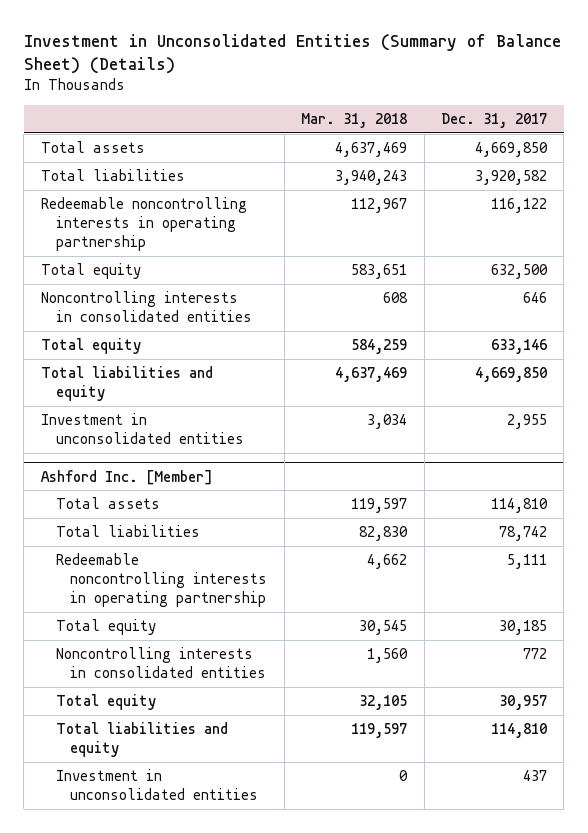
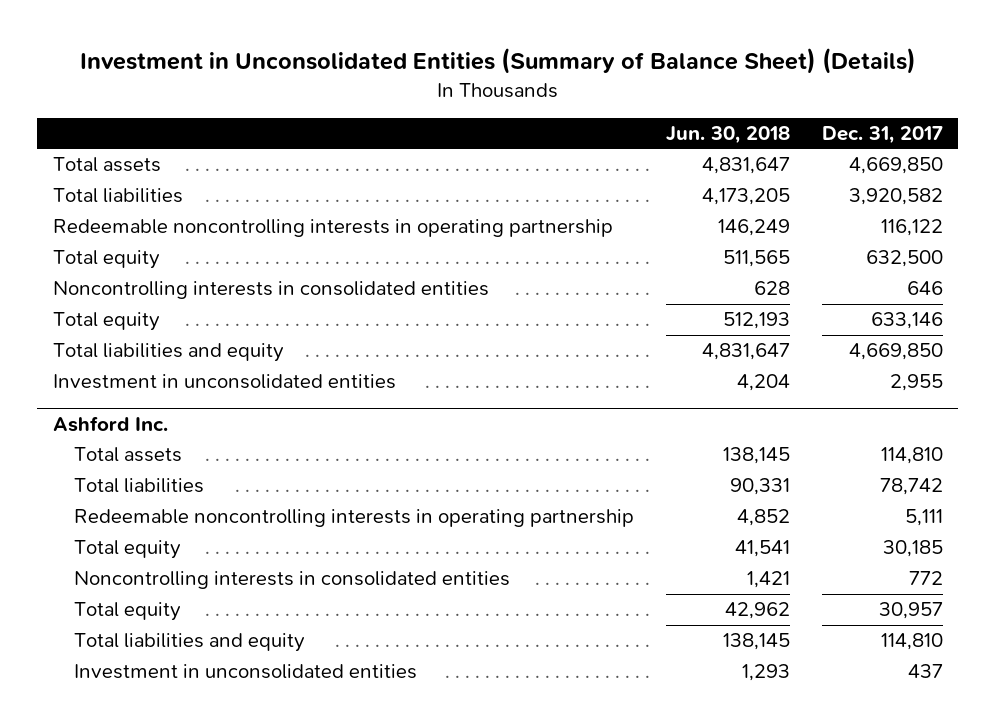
- | Mar. 31, 2018 | Dec. 31, 2017
+ | Jun. 30, 2018 | Dec. 31, 2017
- Ashford Inc. [Member]
+ Ashford Inc.

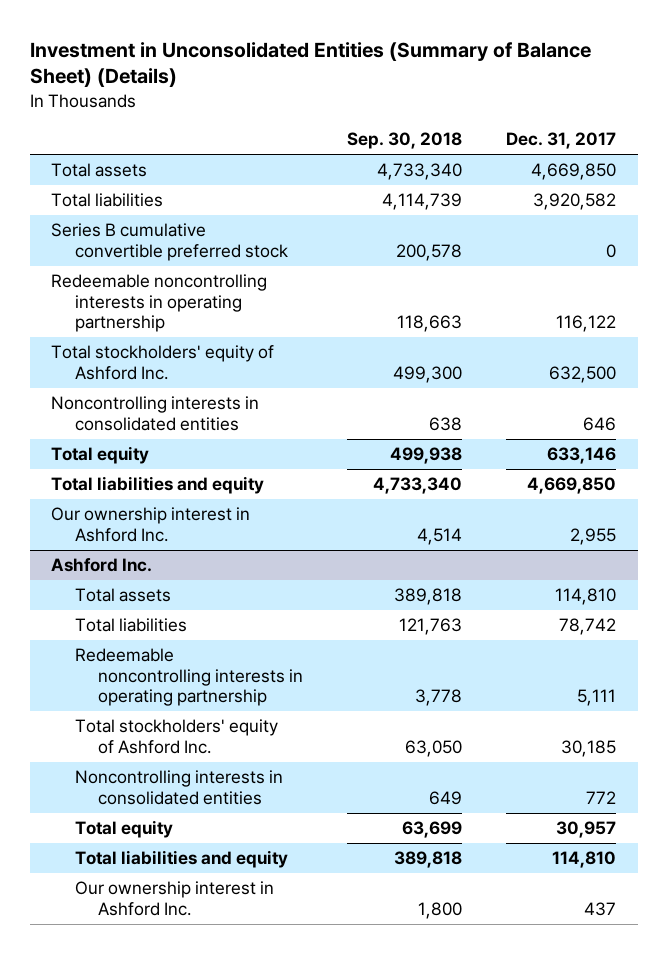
- | Jun. 30, 2018 | Dec. 31, 2017
+ | Sep. 30, 2018 | Dec. 31, 2017
+ Series B cumulative convertible preferred stock | 200,578 | 0
- Total equity | 511,565 | 632,500
+ Total stockholders' equity of Ashford Inc. | 499,300 | 632,500
- Investment in unconsolidated entities | 4,204 | 2,955
+ Our ownership interest in Ashford Inc. | 4,514 | 2,955
@ Ashford Inc.
- Total equity | 41,541 | 30,185
+ Total stockholders' equity of Ashford Inc. | 63,050 | 30,185
- Investment in unconsolidated entities | 1,293 | 437
+ Our ownership interest in Ashford Inc. | 1,800 | 437

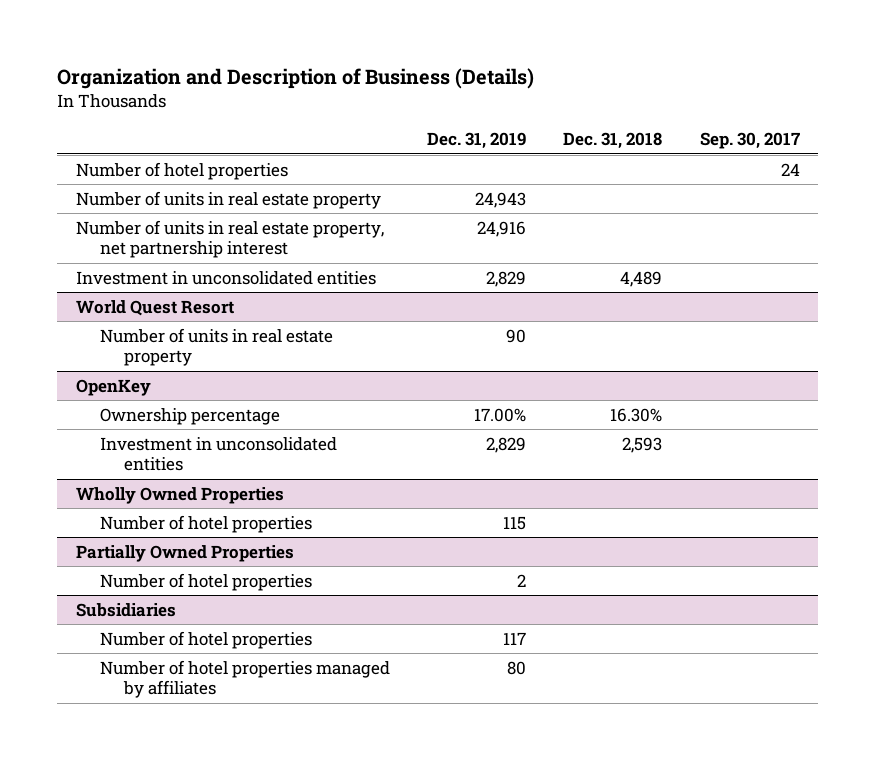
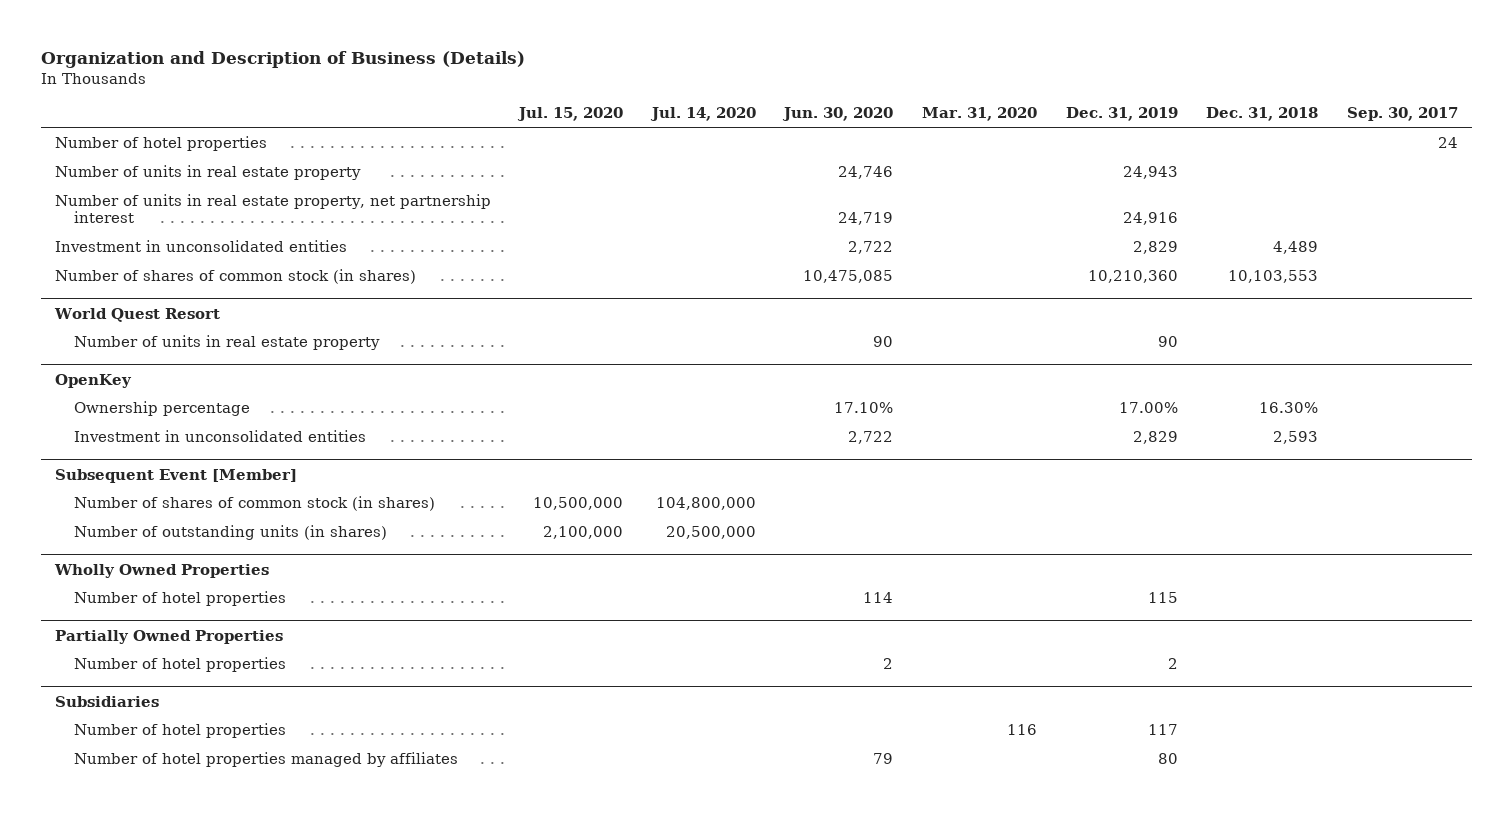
- | Dec. 31, 2019 | Dec. 31, 2018 | Sep. 30, 2017
+ | Jul. 15, 2020 | Jul. 14, 2020 | Jun. 30, 2020 | Mar. 31, 2020 | Dec. 31, 2019 | Dec. 31, 2018 | Sep. 30, 2017
+ Number of shares of common stock (in shares) | | | 10,475,085 | | 10,210,360 | 10,103,553 |
+ Subsequent Event [Member]
+ Number of shares of common stock (in shares) | 10,500,000 | 104,800,000 | | | | |
+ Number of outstanding units (in shares) | 2,100,000 | 20,500,000 | | | | |

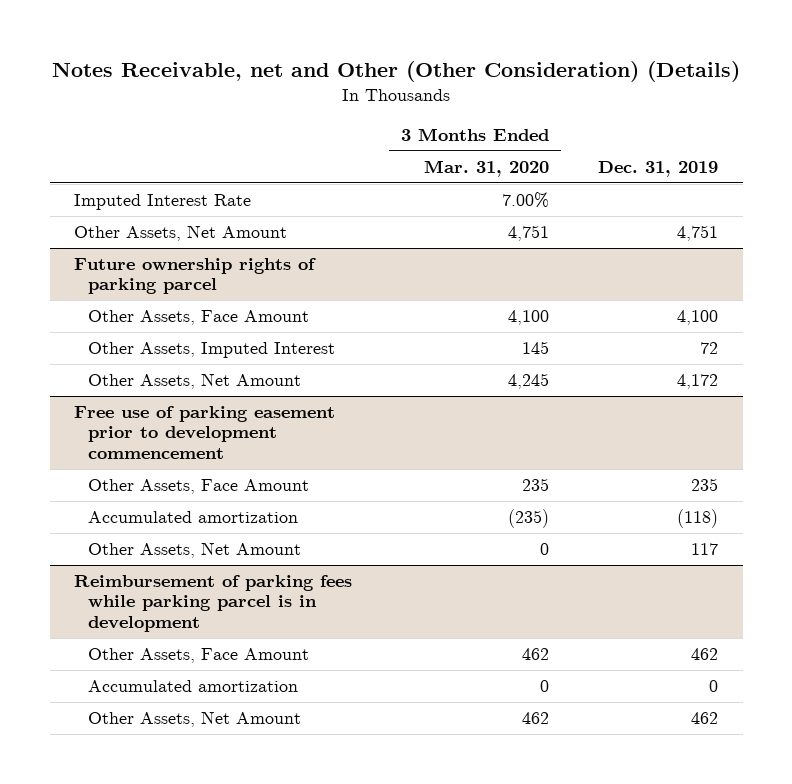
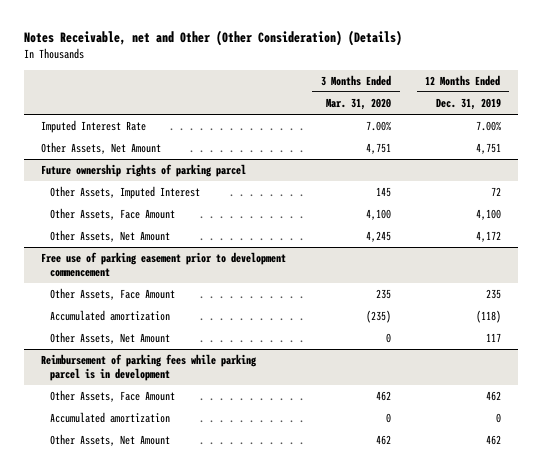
- | 3 Months Ended Mar. 31, 2020 | Dec. 31, 2019
+ | 3 Months Ended Mar. 31, 2020 | 12 Months Ended Dec. 31, 2019
@ Future ownership rights of parking parcel
moved down: Other Assets, Face Amount | 4,100 | 4,100

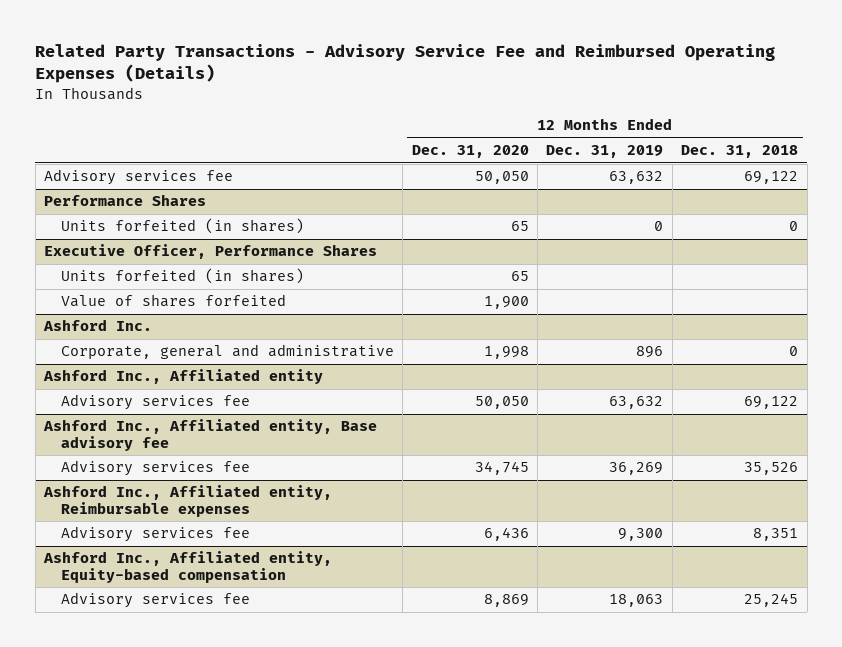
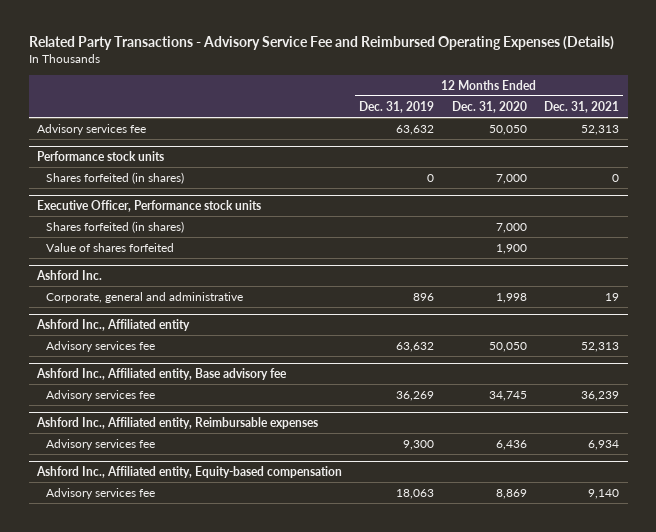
- | 12 Months Ended Dec. 31, 2020 | 12 Months Ended Dec. 31, 2019 | 12 Months Ended Dec. 31, 2018
+ | 12 Months Ended Dec. 31, 2019 | 12 Months Ended Dec. 31, 2020 | 12 Months Ended Dec. 31, 2021
- Performance Shares
- Units forfeited (in shares) | 65 | 0 | 0
- Executive Officer, Performance Shares
- Units forfeited (in shares) | 65 | |
+ Performance stock units
+ Shares forfeited (in shares) | 0 | 7,000 | 0
+ Executive Officer, Performance stock units
+ Shares forfeited (in shares) | | 7,000 |

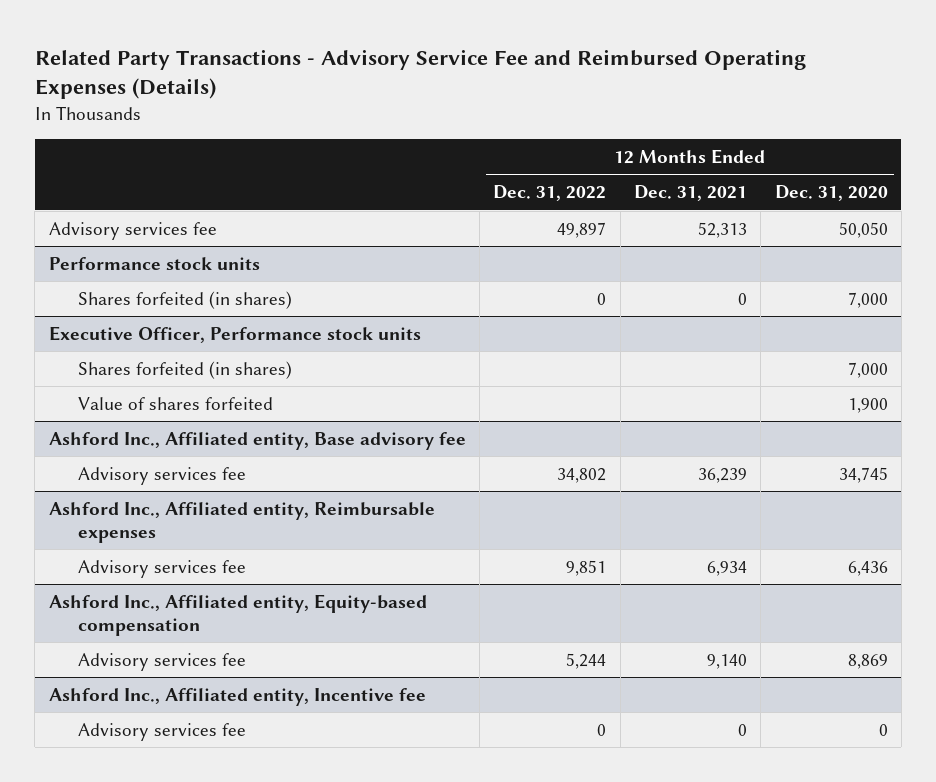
- | 12 Months Ended Dec. 31, 2019 | 12 Months Ended Dec. 31, 2020 | 12 Months Ended Dec. 31, 2021
+ | 12 Months Ended Dec. 31, 2022 | 12 Months Ended Dec. 31, 2021 | 12 Months Ended Dec. 31, 2020
- Ashford Inc.
- Corporate, general and administrative | 896 | 1,998 | 19
- Ashford Inc., Affiliated entity
- Advisory services fee | 63,632 | 50,050 | 52,313
+ Ashford Inc., Affiliated entity, Incentive fee
+ Advisory services fee | 0 | 0 | 0

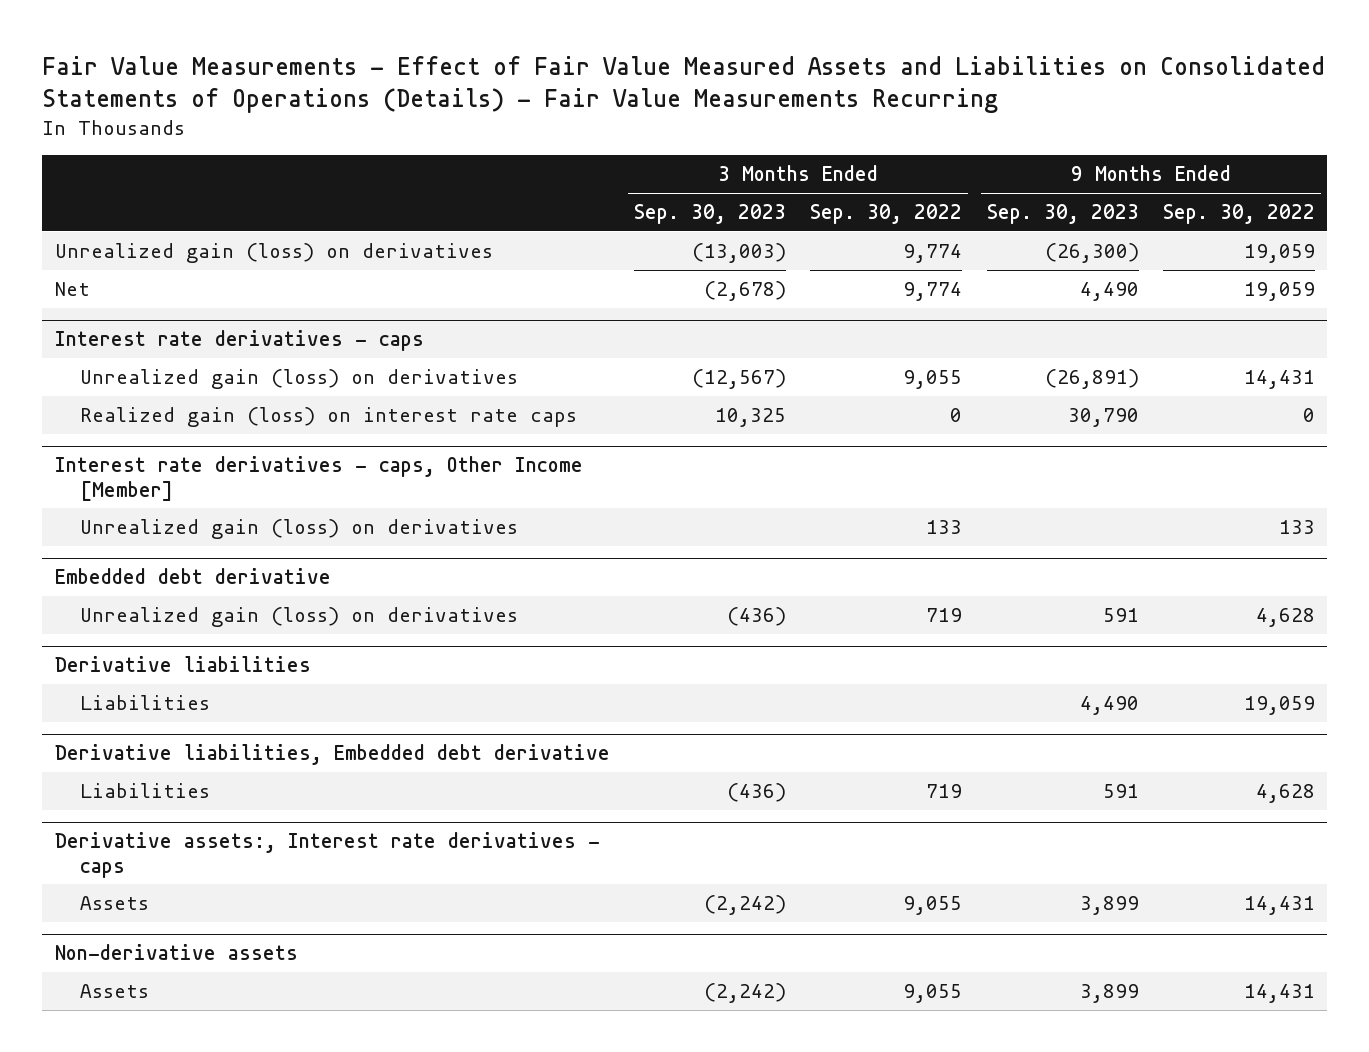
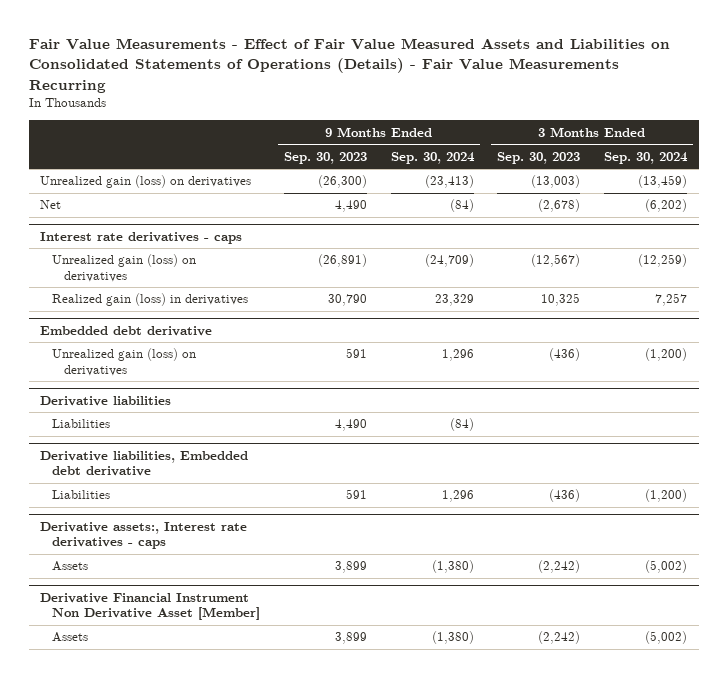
- | 3 Months Ended Sep. 30, 2023 | 3 Months Ended Sep. 30, 2022 | 9 Months Ended Sep. 30, 2023 | 9 Months Ended Sep. 30, 2022
+ | 9 Months Ended Sep. 30, 2023 | 9 Months Ended Sep. 30, 2024 | 3 Months Ended Sep. 30, 2023 | 3 Months Ended Sep. 30, 2024
@ Interest rate derivatives - caps
- Realized gain (loss) on interest rate caps | 10,325 | 0 | 30,790 | 0
- Interest rate derivatives - caps, Other Income [Member]
- Unrealized gain (loss) on derivatives | | 133 | | 133
@ Interest rate derivatives - caps
+ Realized gain (loss) in derivatives | 30,790 | 23,329 | 10,325 | 7,257
- Non-derivative assets
+ Derivative Financial Instrument Non Derivative Asset [Member]

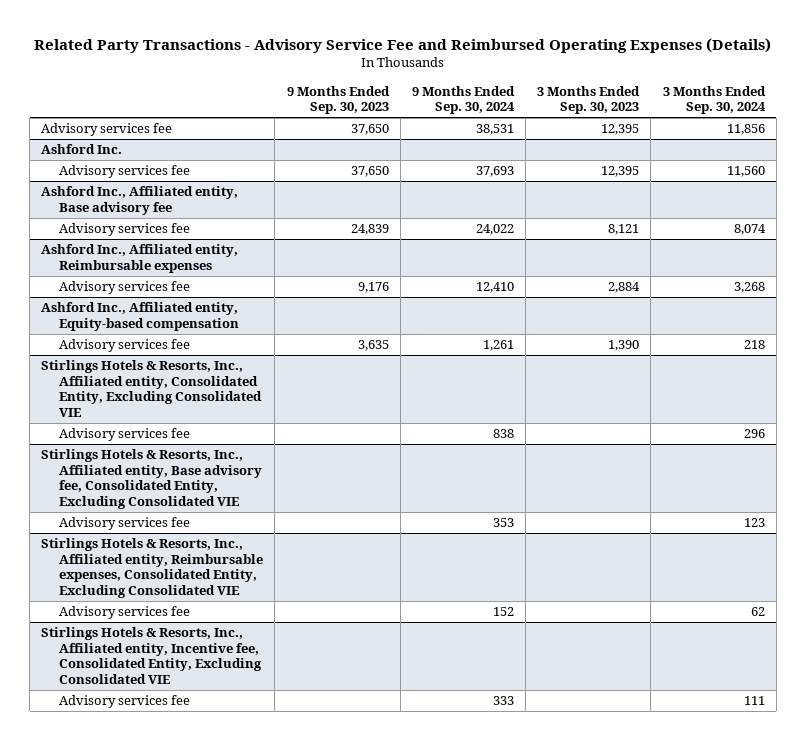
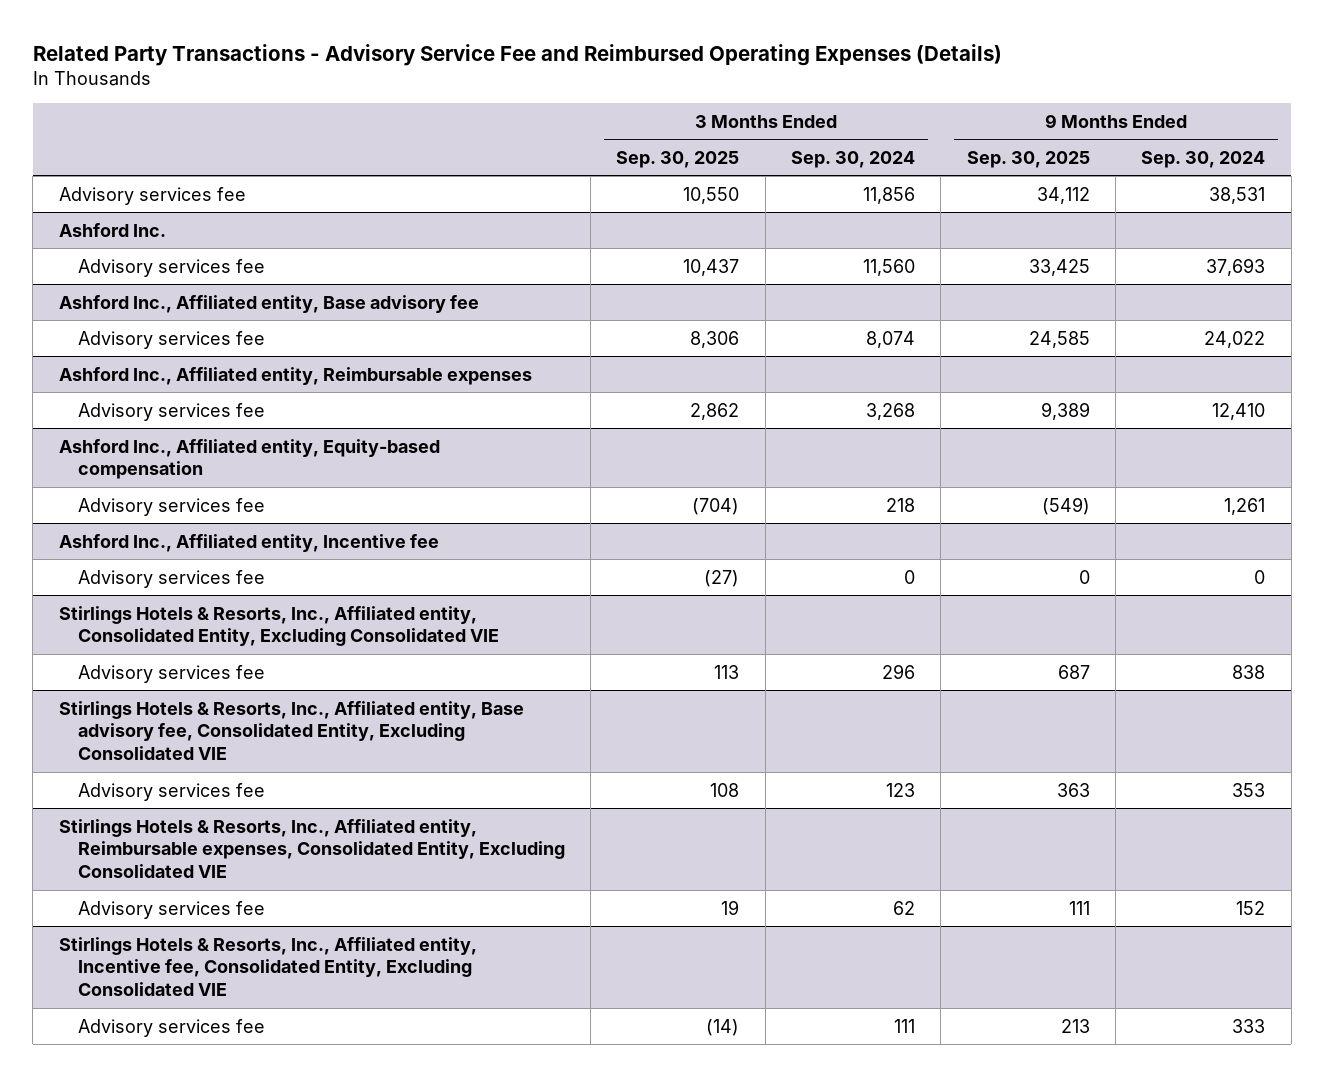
- | 9 Months Ended Sep. 30, 2023 | 9 Months Ended Sep. 30, 2024 | 3 Months Ended Sep. 30, 2023 | 3 Months Ended Sep. 30, 2024
+ | 3 Months Ended Sep. 30, 2025 | 3 Months Ended Sep. 30, 2024 | 9 Months Ended Sep. 30, 2025 | 9 Months Ended Sep. 30, 2024
+ Ashford Inc., Affiliated entity, Incentive fee
+ Advisory services fee | (27) | 0 | 0 | 0

